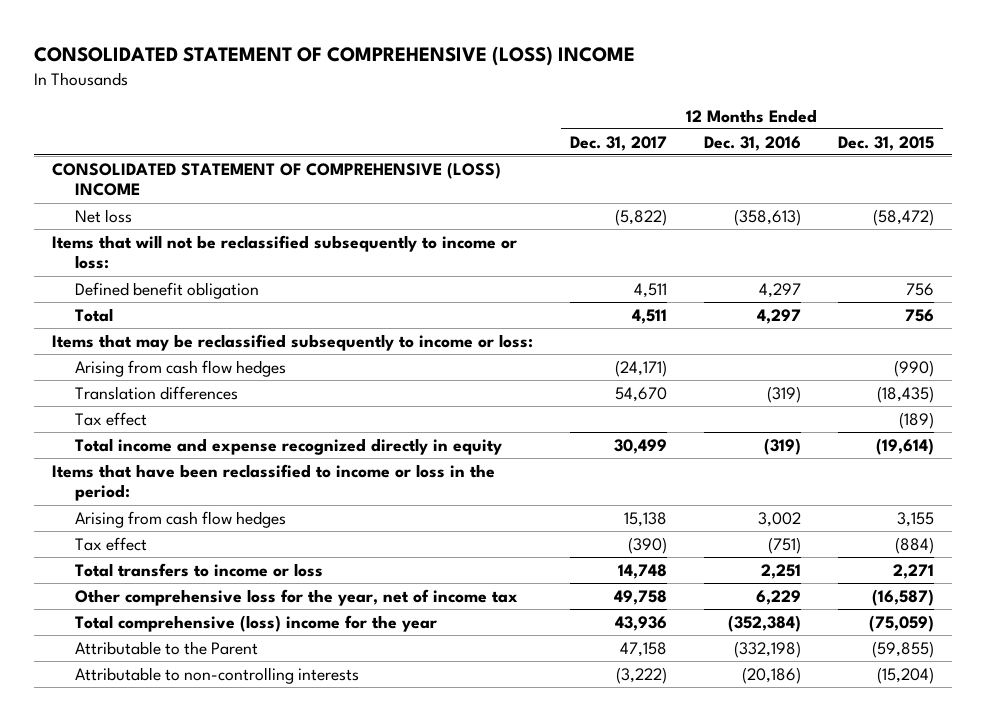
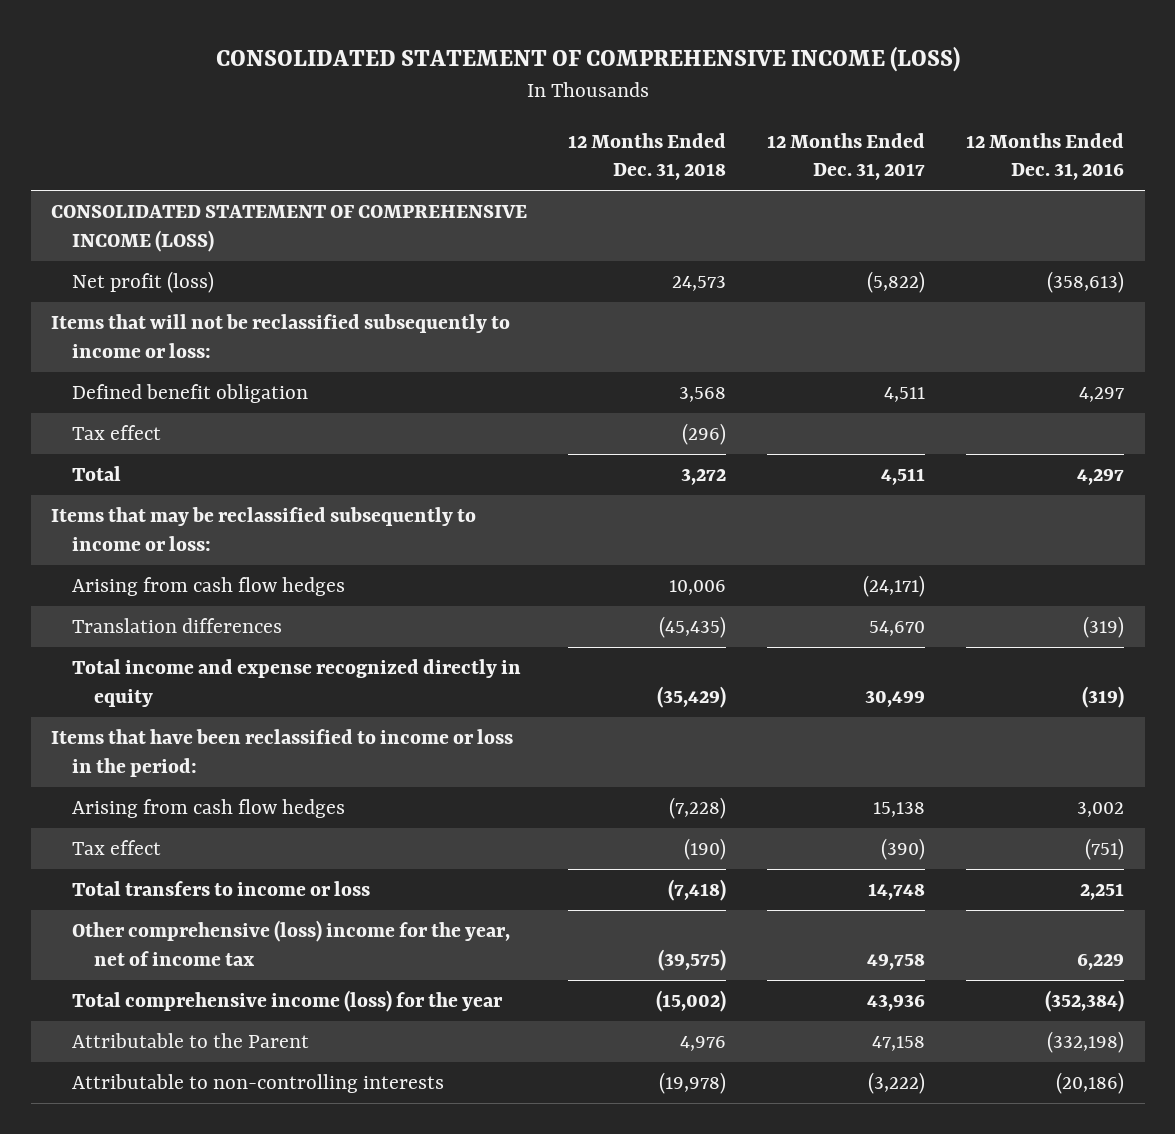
- CONSOLIDATED STATEMENT OF COMPREHENSIVE (LOSS) INCOME
+ CONSOLIDATED STATEMENT OF COMPREHENSIVE INCOME (LOSS)
- | 12 Months Ended Dec. 31, 2017 | 12 Months Ended Dec. 31, 2016 | 12 Months Ended Dec. 31, 2015
+ | 12 Months Ended Dec. 31, 2018 | 12 Months Ended Dec. 31, 2017 | 12 Months Ended Dec. 31, 2016
- CONSOLIDATED STATEMENT OF COMPREHENSIVE (LOSS) INCOME
- Net loss | (5,822) | (358,613) | (58,472)
+ CONSOLIDATED STATEMENT OF COMPREHENSIVE INCOME (LOSS)
+ Net profit (loss) | 24,573 | (5,822) | (358,613)
moved up: Tax effect | (296) | |
- Other comprehensive loss for the year, net of income tax | 49,758 | 6,229 | (16,587)
- Total comprehensive (loss) income for the year | 43,936 | (352,384) | (75,059)
+ Other comprehensive (loss) income for the year, net of income tax | (39,575) | 49,758 | 6,229
+ Total comprehensive income (loss) for the year | (15,002) | 43,936 | (352,384)

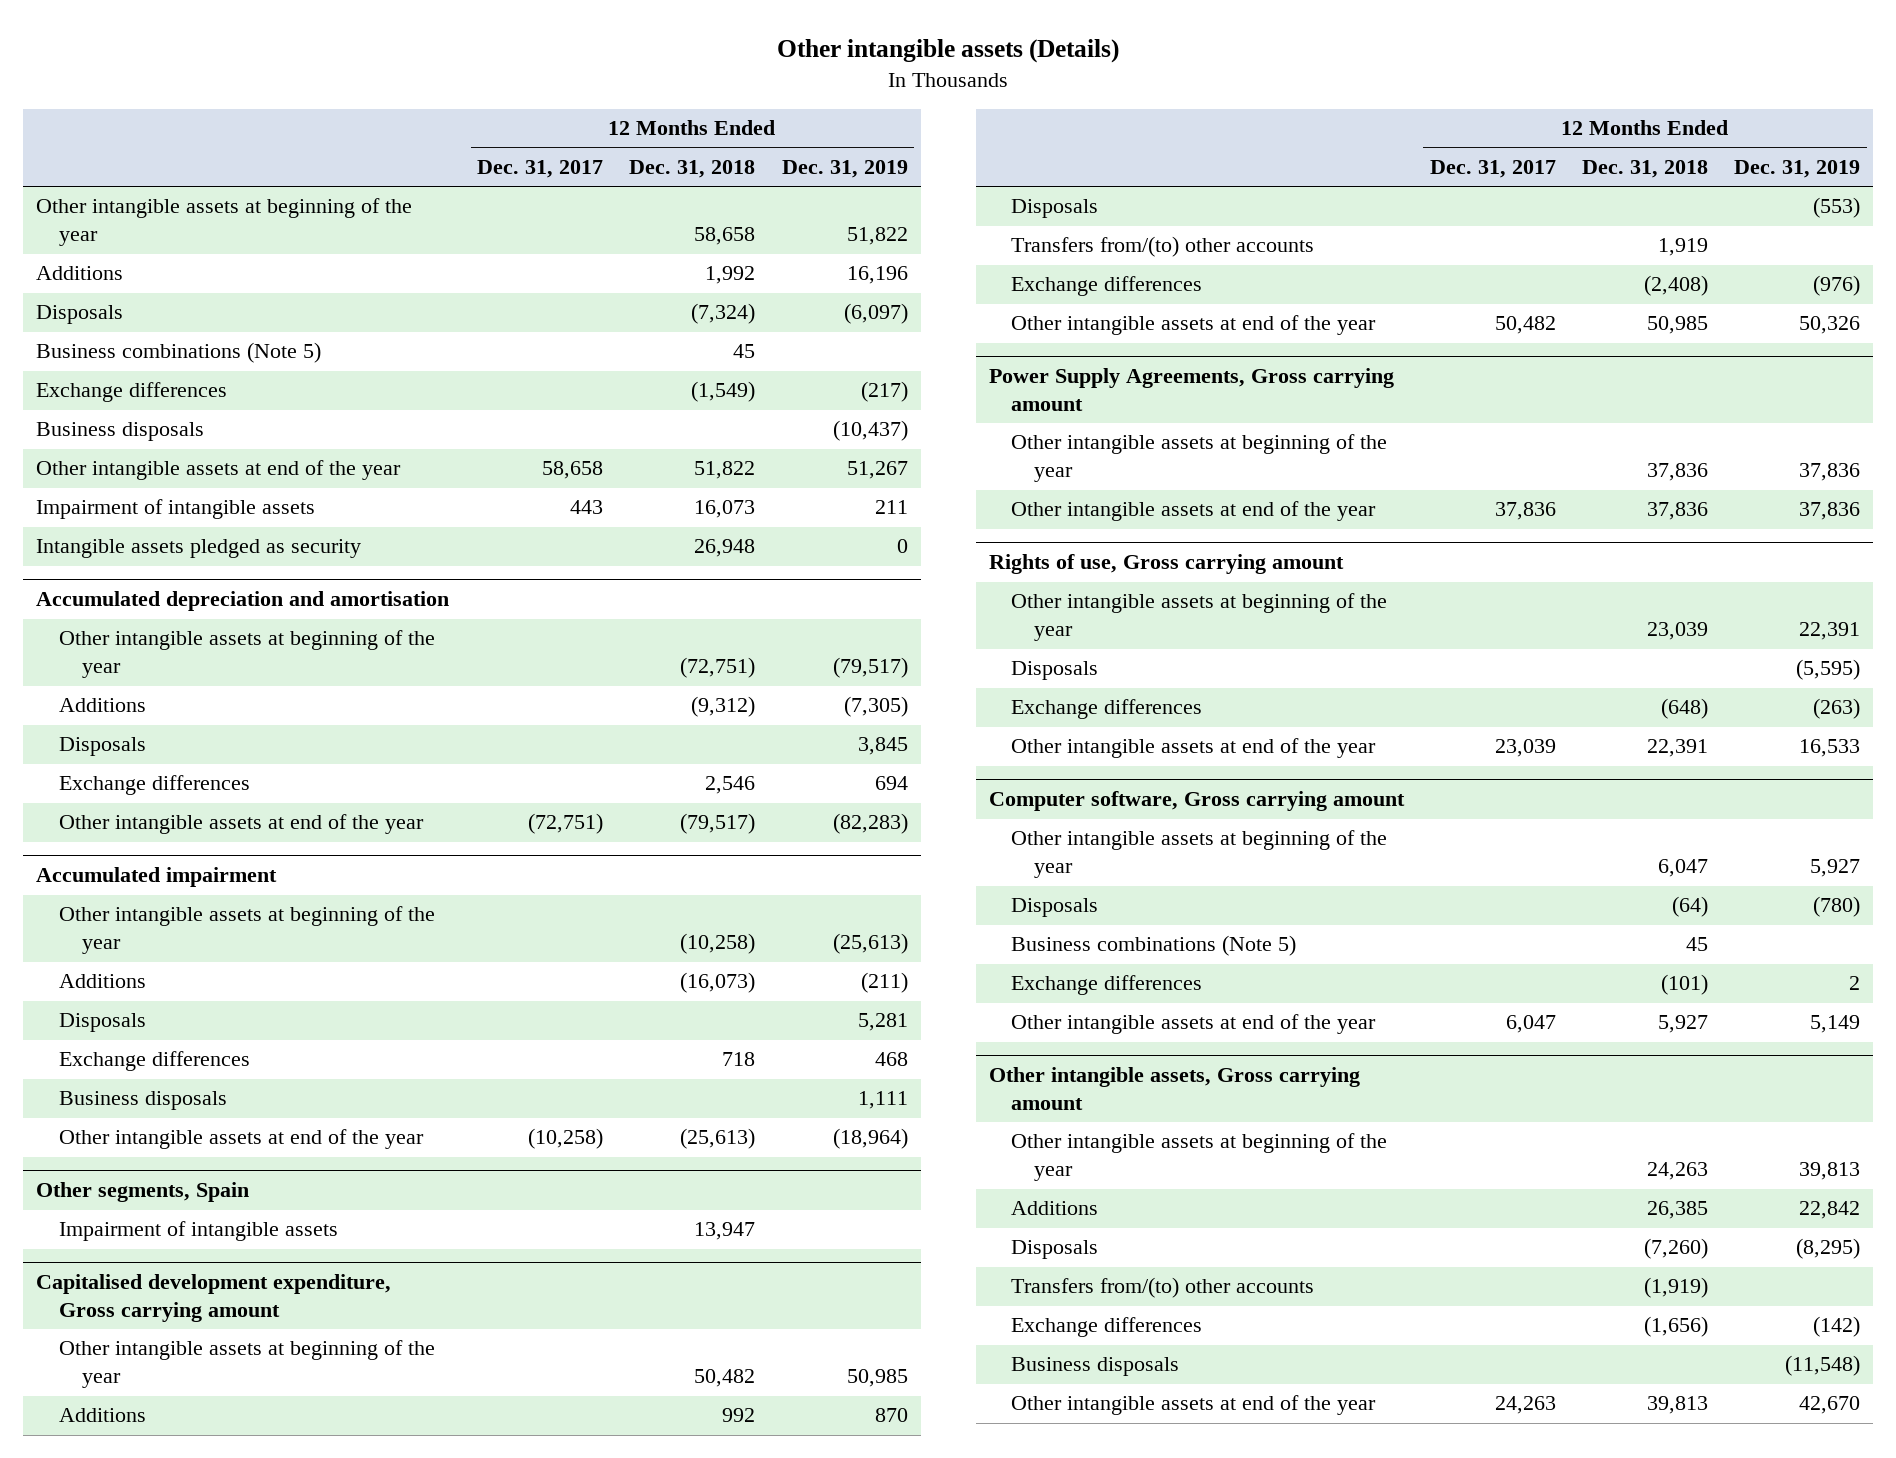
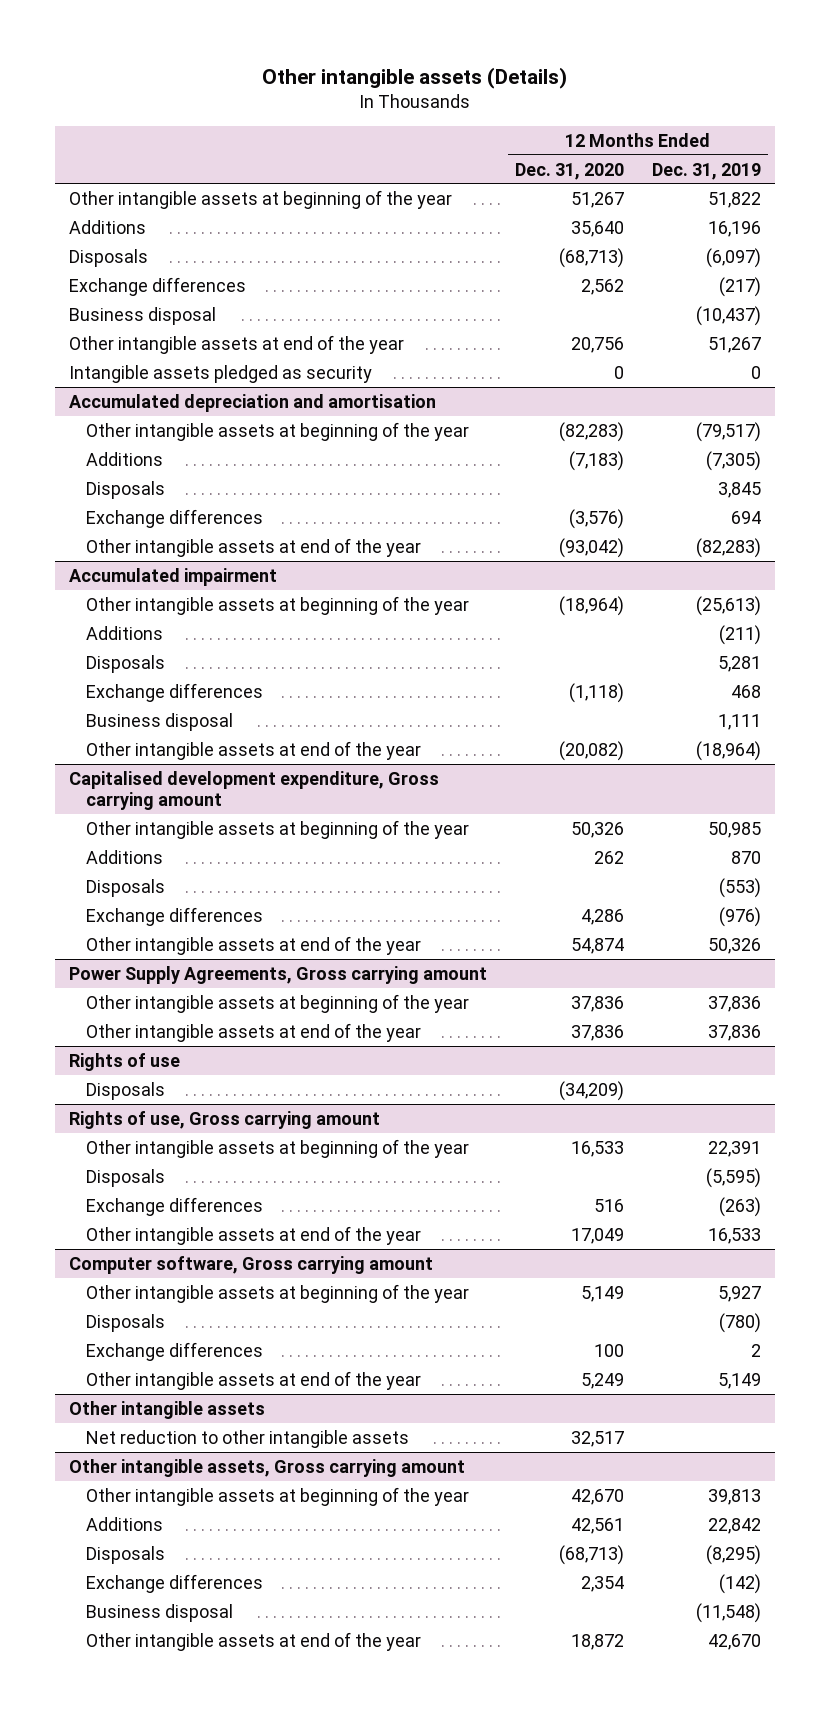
- | 12 Months Ended Dec. 31, 2017 | 12 Months Ended Dec. 31, 2018 | 12 Months Ended Dec. 31, 2019
+ | 12 Months Ended Dec. 31, 2020 | 12 Months Ended Dec. 31, 2019
- Business combinations (Note 5) | | 45 |
- Business disposals | | | (10,437)
+ Business disposal | | (10,437)
- Impairment of intangible assets | 443 | 16,073 | 211
@ Accumulated impairment
- Business disposals | | | 1,111
+ Business disposal | | 1,111
- Other segments, Spain
- Impairment of intangible assets | | 13,947 |
@ Capitalised development expenditure, Gross carrying amount
- Transfers from/(to) other accounts | | 1,919 |
+ Rights of use
+ Disposals | (34,209) |
@ Computer software, Gross carrying amount
- Business combinations (Note 5) | | 45 |
+ Other intangible assets
+ Net reduction to other intangible assets | 32,517 |
@ Other intangible assets, Gross carrying amount
- Transfers from/(to) other accounts | | (1,919) |
- Business disposals | | | (11,548)
+ Business disposal | | (11,548)

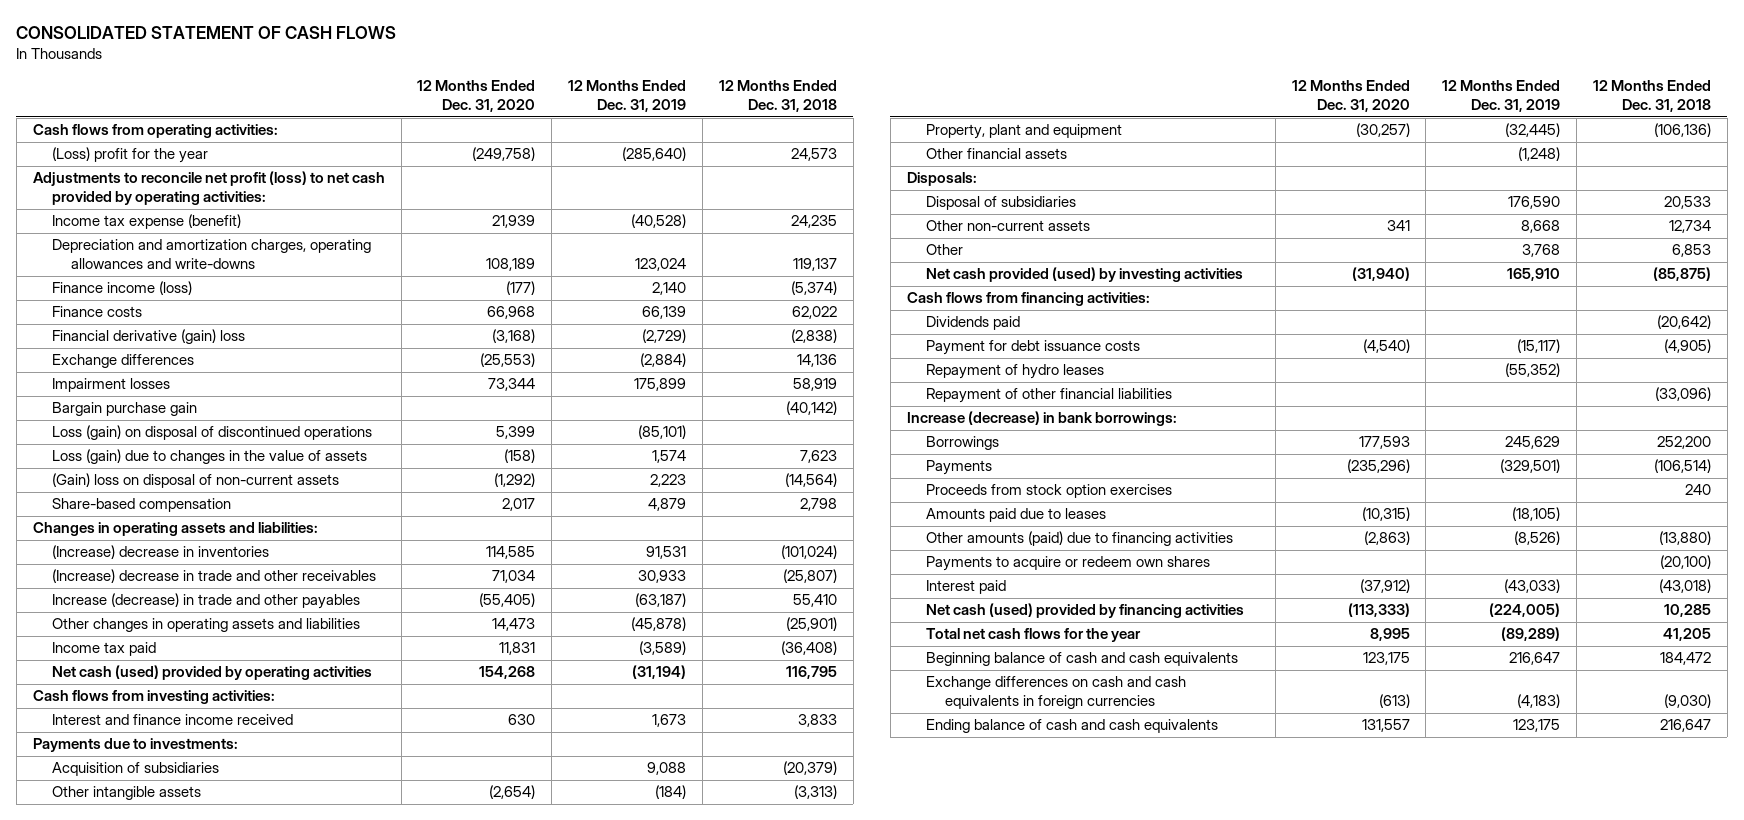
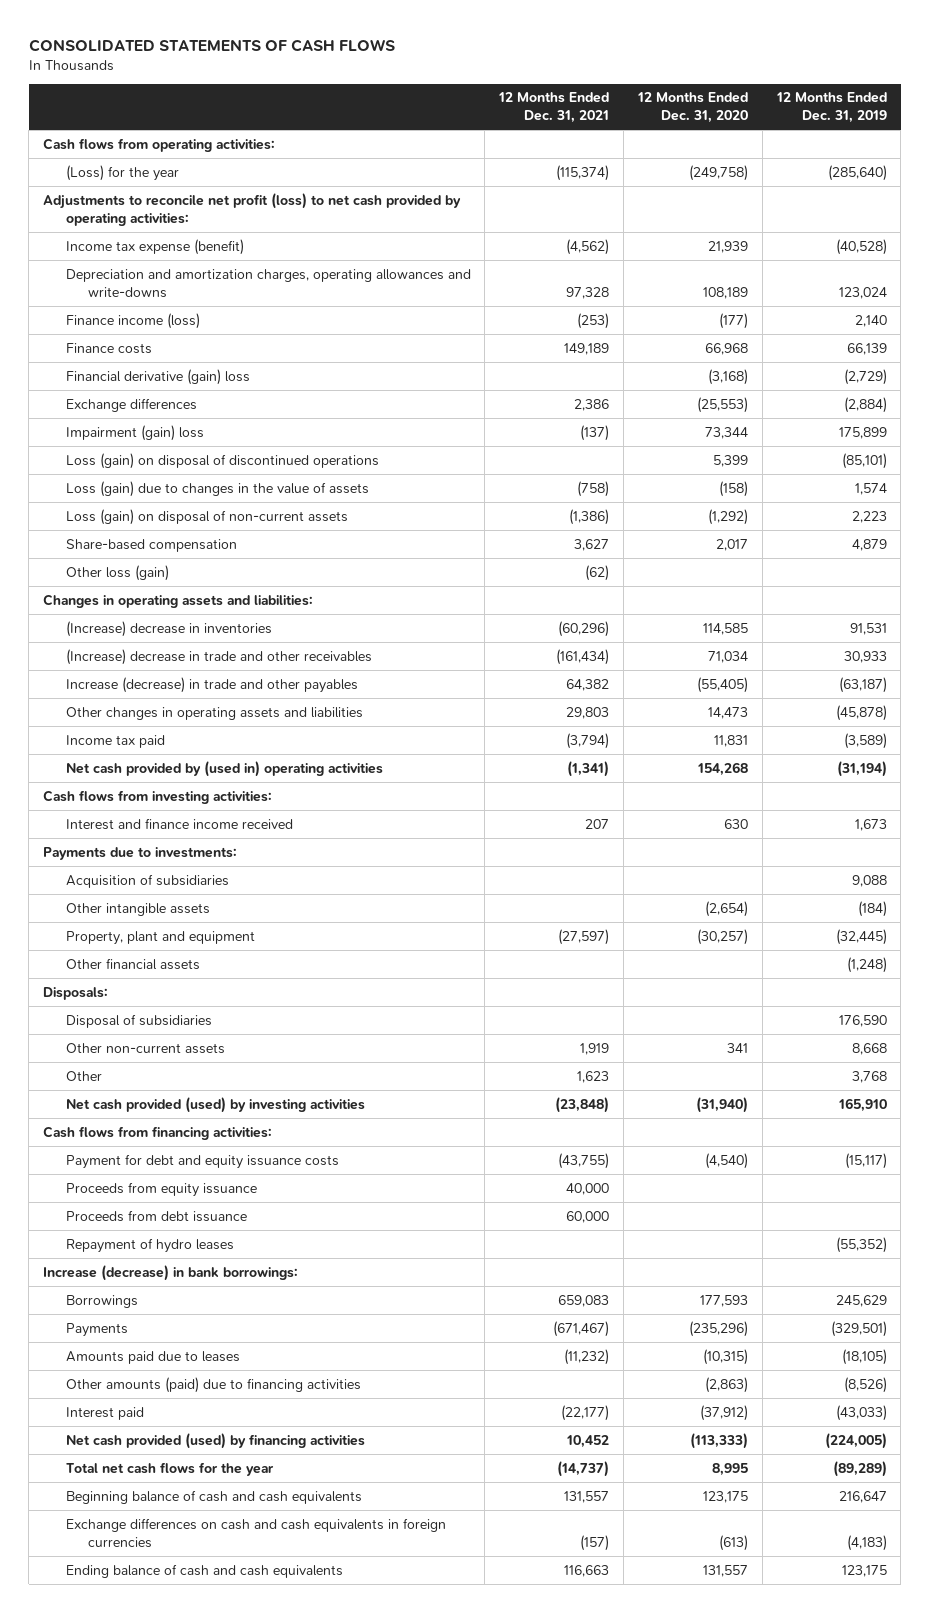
- CONSOLIDATED STATEMENT OF CASH FLOWS
+ CONSOLIDATED STATEMENTS OF CASH FLOWS
- | 12 Months Ended Dec. 31, 2020 | 12 Months Ended Dec. 31, 2019 | 12 Months Ended Dec. 31, 2018
+ | 12 Months Ended Dec. 31, 2021 | 12 Months Ended Dec. 31, 2020 | 12 Months Ended Dec. 31, 2019
- (Loss) profit for the year | (249,758) | (285,640) | 24,573
+ (Loss) for the year | (115,374) | (249,758) | (285,640)
- Impairment losses | 73,344 | 175,899 | 58,919
- Bargain purchase gain | | | (40,142)
+ Impairment (gain) loss | (137) | 73,344 | 175,899
- (Gain) loss on disposal of non-current assets | (1,292) | 2,223 | (14,564)
+ Loss (gain) on disposal of non-current assets | (1,386) | (1,292) | 2,223
+ Other loss (gain) | (62) | |
- Net cash (used) provided by operating activities | 154,268 | (31,194) | 116,795
+ Net cash provided by (used in) operating activities | (1,341) | 154,268 | (31,194)
- Dividends paid | | | (20,642)
- Payment for debt issuance costs | (4,540) | (15,117) | (4,905)
+ Payment for debt and equity issuance costs | (43,755) | (4,540) | (15,117)
+ Proceeds from equity issuance | 40,000 | |
+ Proceeds from debt issuance | 60,000 | |
- Repayment of other financial liabilities | | | (33,096)
- Proceeds from stock option exercises | | | 240
- Payments to acquire or redeem own shares | | | (20,100)
- Net cash (used) provided by financing activities | (113,333) | (224,005) | 10,285
+ Net cash provided (used) by financing activities | 10,452 | (113,333) | (224,005)

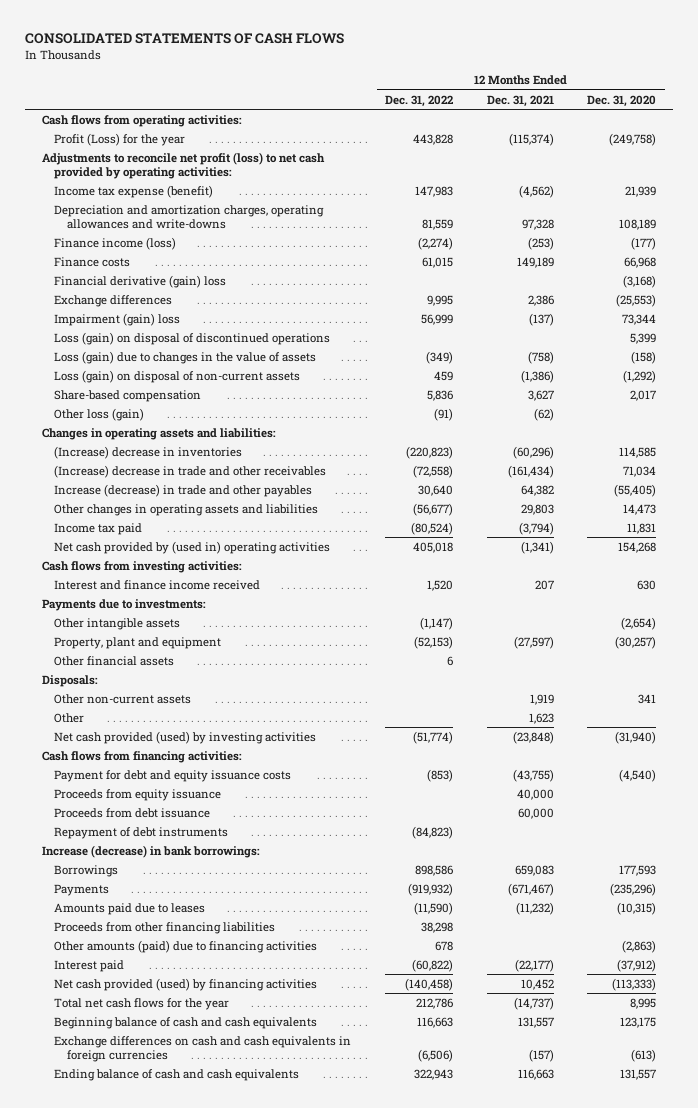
- | 12 Months Ended Dec. 31, 2021 | 12 Months Ended Dec. 31, 2020 | 12 Months Ended Dec. 31, 2019
+ | 12 Months Ended Dec. 31, 2022 | 12 Months Ended Dec. 31, 2021 | 12 Months Ended Dec. 31, 2020
- (Loss) for the year | (115,374) | (249,758) | (285,640)
+ Profit (Loss) for the year | 443,828 | (115,374) | (249,758)
- Acquisition of subsidiaries | | | 9,088
- Disposal of subsidiaries | | | 176,590
- Repayment of hydro leases | | | (55,352)
+ Repayment of debt instruments | (84,823) | |
+ Proceeds from other financing liabilities | 38,298 | |

